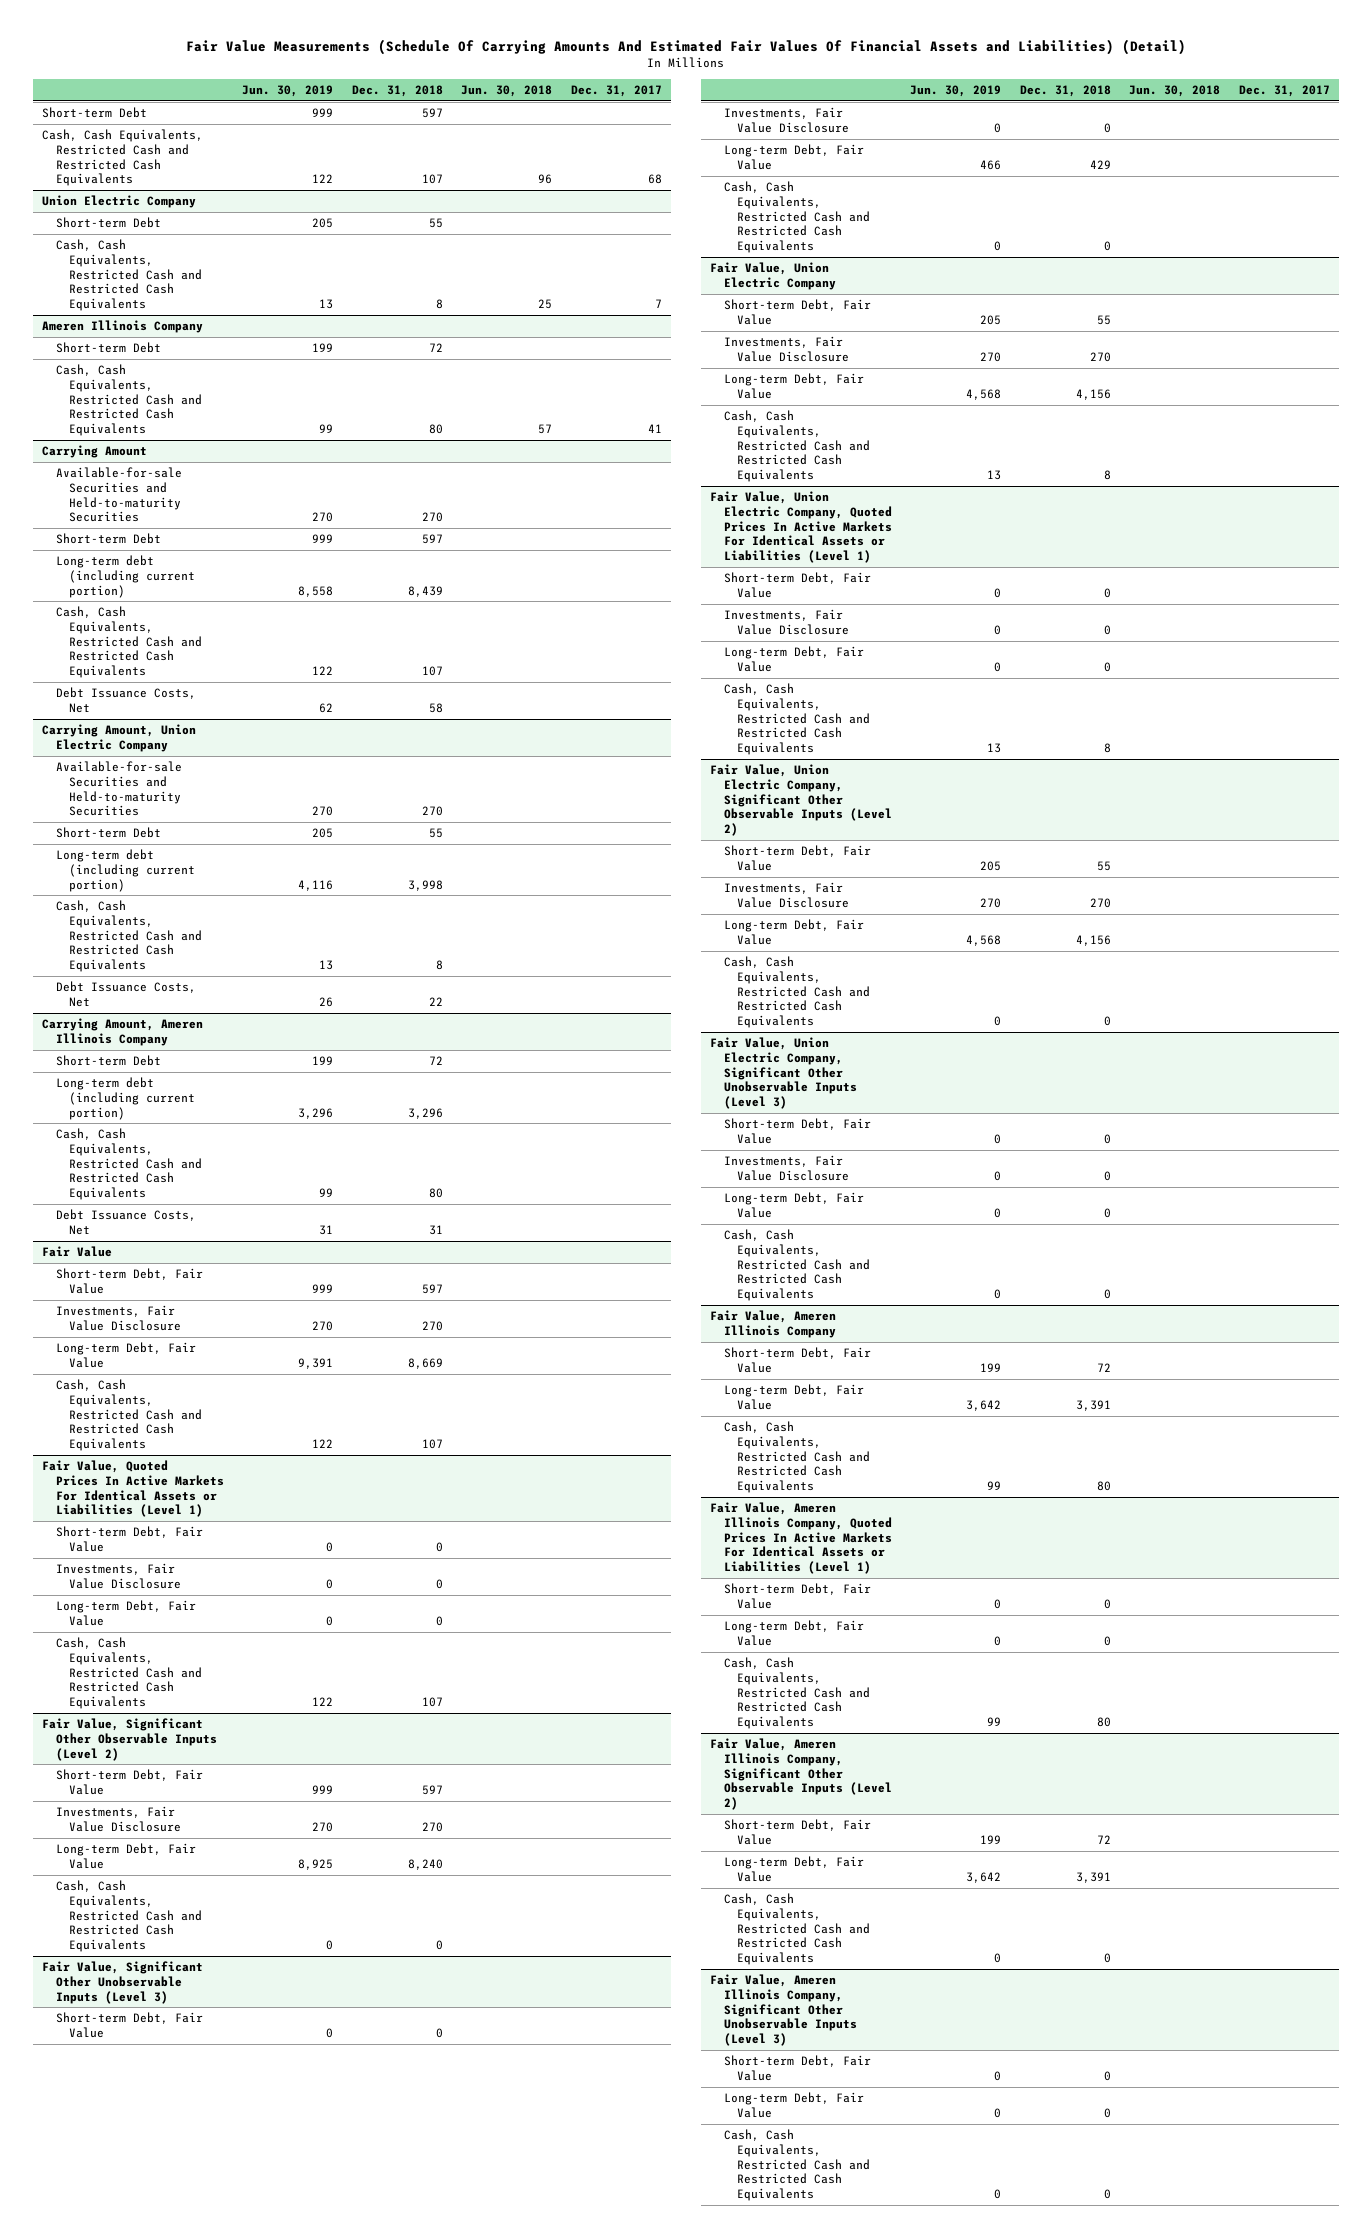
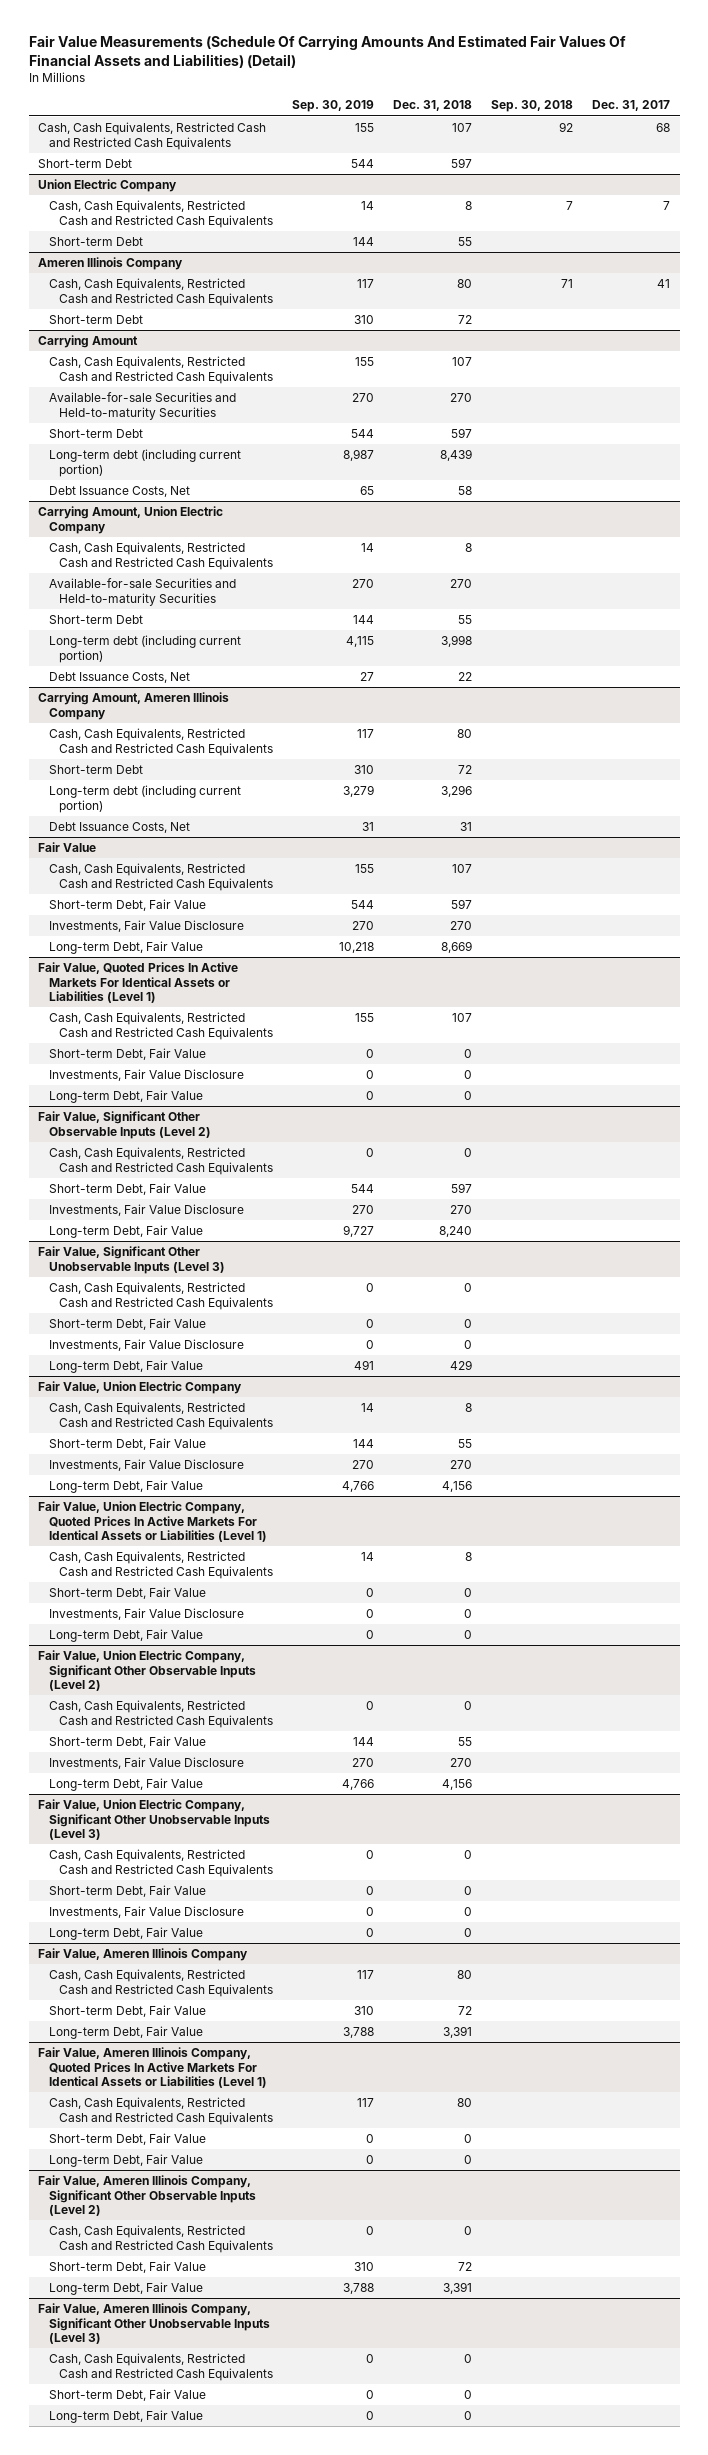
- | Jun. 30, 2019 | Dec. 31, 2018 | Jun. 30, 2018 | Dec. 31, 2017
+ | Sep. 30, 2019 | Dec. 31, 2018 | Sep. 30, 2018 | Dec. 31, 2017
moved down: Short-term Debt | 544 | 597 | |
@ Union Electric Company
moved down: Short-term Debt | 144 | 55 | |
@ Ameren Illinois Company
moved down: Short-term Debt | 310 | 72 | |
@ Carrying Amount
moved up: Cash, Cash Equivalents, Restricted Cash and Restricted Cash Equivalents | 155 | 107 | |
@ Carrying Amount, Union Electric Company
moved up: Cash, Cash Equivalents, Restricted Cash and Restricted Cash Equivalents | 14 | 8 | |
@ Carrying Amount, Ameren Illinois Company
moved up: Cash, Cash Equivalents, Restricted Cash and Restricted Cash Equivalents | 117 | 80 | |
@ Fair Value
moved up: Cash, Cash Equivalents, Restricted Cash and Restricted Cash Equivalents | 155 | 107 | |
@ Fair Value, Quoted Prices In Active Markets For Identical Assets or Liabilities (Level 1)
moved up: Cash, Cash Equivalents, Restricted Cash and Restricted Cash Equivalents | 155 | 107 | |
@ Fair Value, Significant Other Observable Inputs (Level 2)
moved up: Cash, Cash Equivalents, Restricted Cash and Restricted Cash Equivalents | 0 | 0 | |
@ Fair Value, Significant Other Unobservable Inputs (Level 3)
moved up: Cash, Cash Equivalents, Restricted Cash and Restricted Cash Equivalents | 0 | 0 | |
@ Fair Value, Union Electric Company
moved up: Cash, Cash Equivalents, Restricted Cash and Restricted Cash Equivalents | 14 | 8 | |
@ Fair Value, Union Electric Company, Quoted Prices In Active Markets For Identical Assets or Liabilities (Level 1)
moved up: Cash, Cash Equivalents, Restricted Cash and Restricted Cash Equivalents | 14 | 8 | |
@ Fair Value, Union Electric Company, Significant Other Observable Inputs (Level 2)
moved up: Cash, Cash Equivalents, Restricted Cash and Restricted Cash Equivalents | 0 | 0 | |
@ Fair Value, Union Electric Company, Significant Other Unobservable Inputs (Level 3)
moved up: Cash, Cash Equivalents, Restricted Cash and Restricted Cash Equivalents | 0 | 0 | |
@ Fair Value, Ameren Illinois Company
moved up: Cash, Cash Equivalents, Restricted Cash and Restricted Cash Equivalents | 117 | 80 | |
@ Fair Value, Ameren Illinois Company, Quoted Prices In Active Markets For Identical Assets or Liabilities (Level 1)
moved up: Cash, Cash Equivalents, Restricted Cash and Restricted Cash Equivalents | 117 | 80 | |
@ Fair Value, Ameren Illinois Company, Significant Other Observable Inputs (Level 2)
moved up: Cash, Cash Equivalents, Restricted Cash and Restricted Cash Equivalents | 0 | 0 | |
@ Fair Value, Ameren Illinois Company, Significant Other Unobservable Inputs (Level 3)
moved up: Cash, Cash Equivalents, Restricted Cash and Restricted Cash Equivalents | 0 | 0 | |

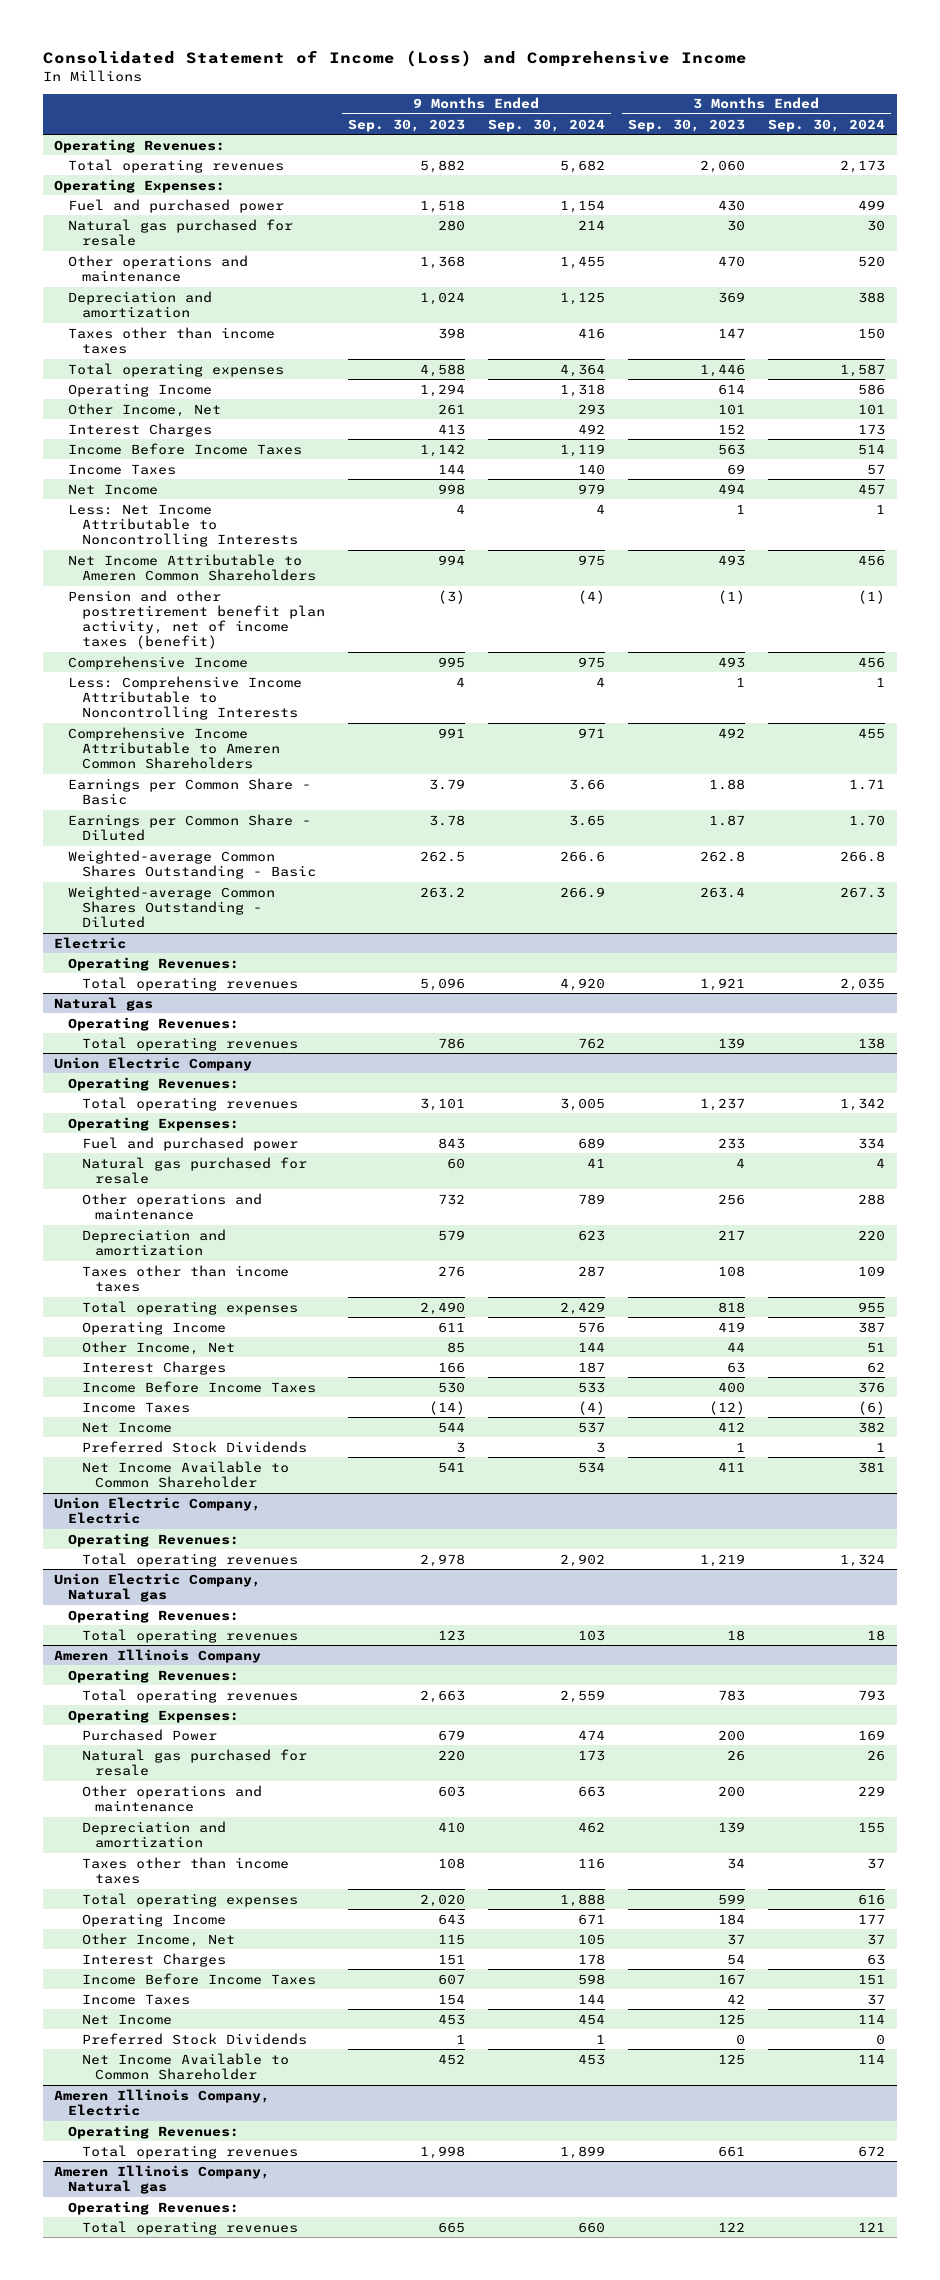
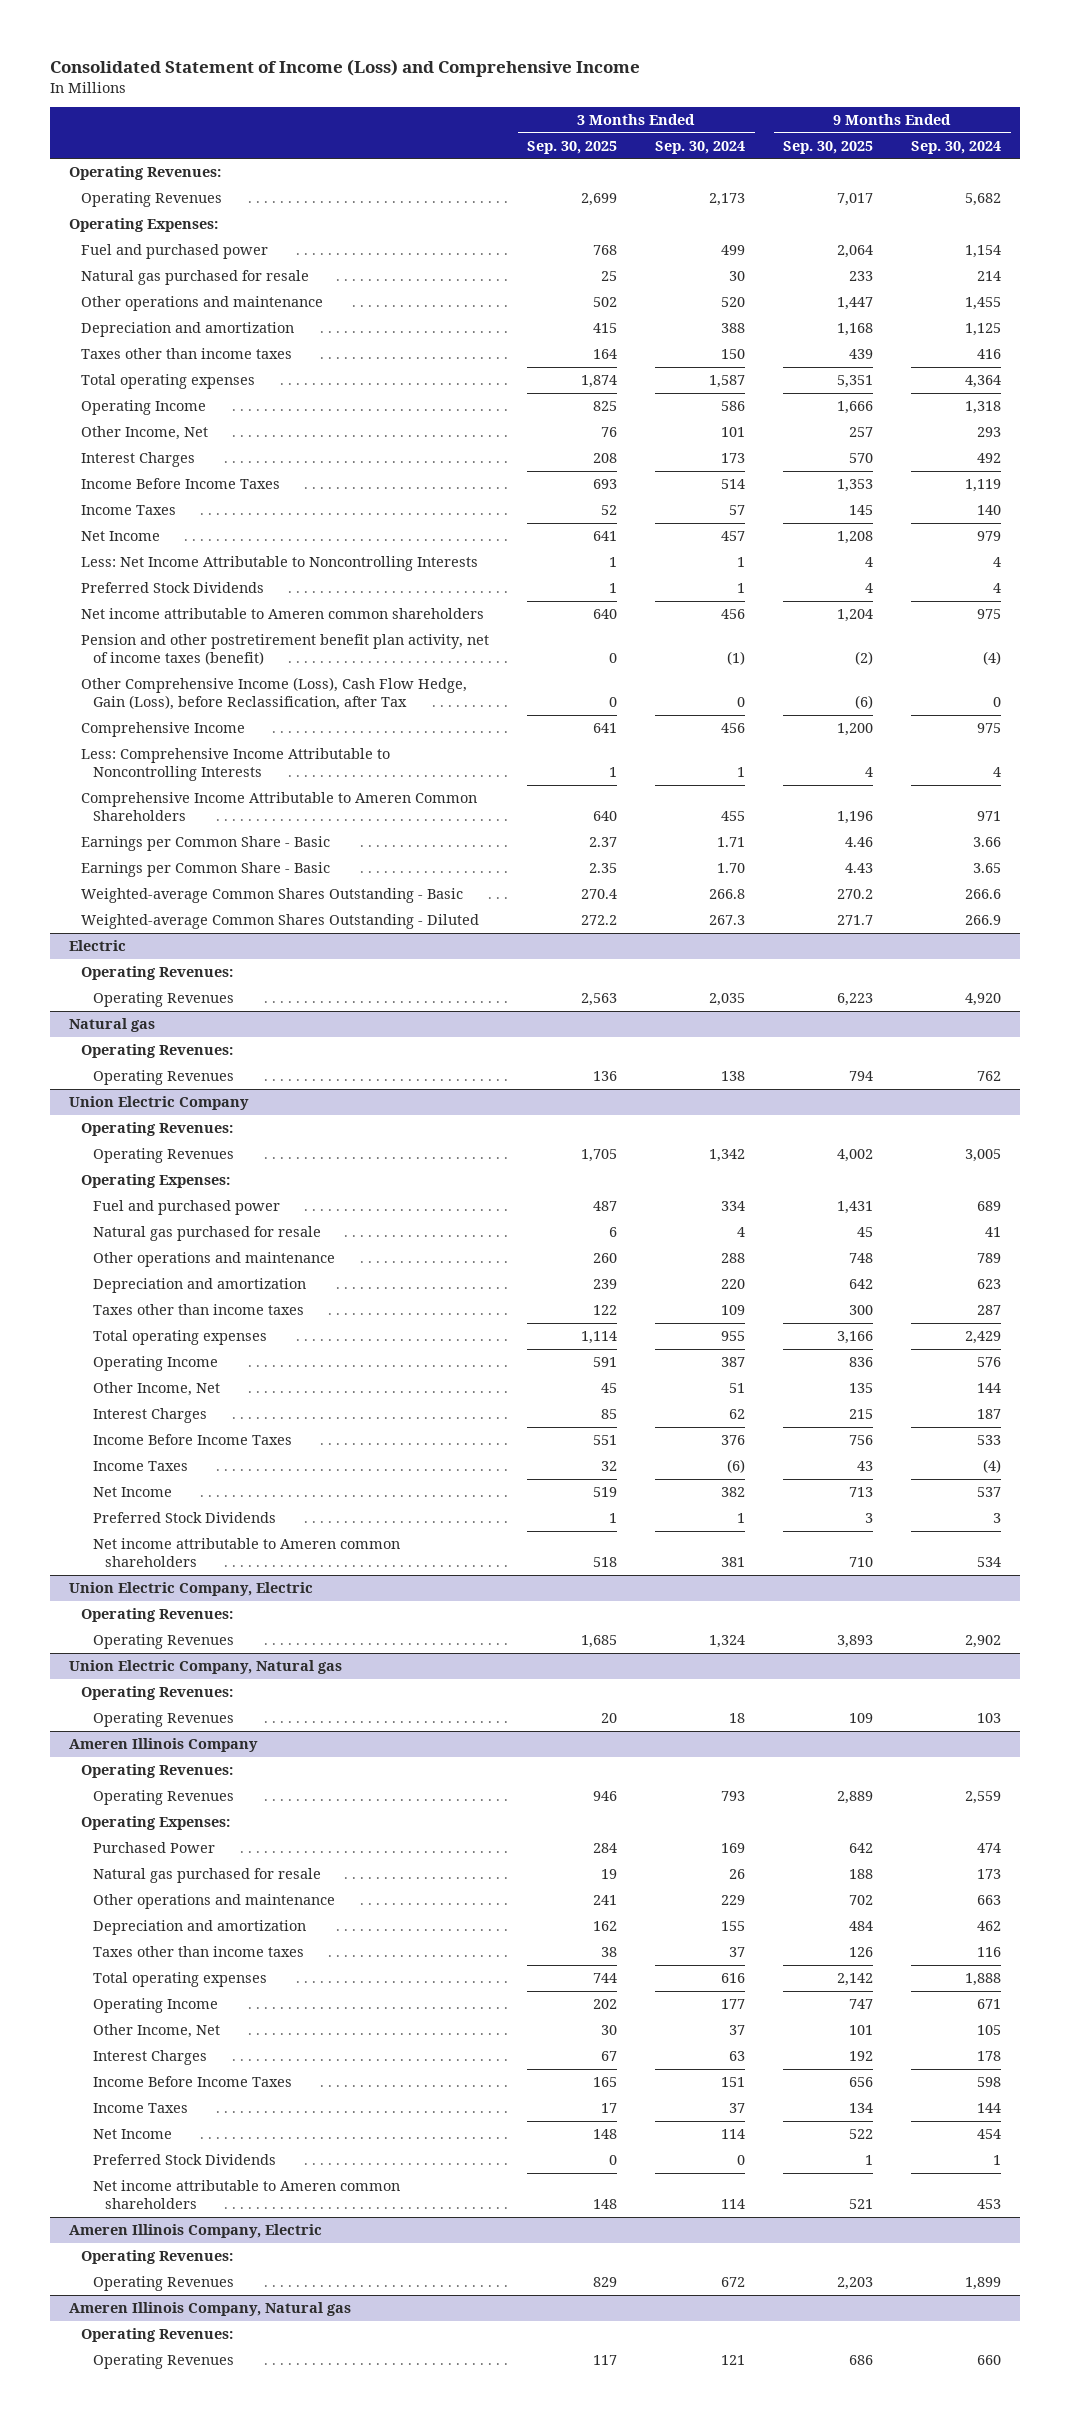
- | 9 Months Ended Sep. 30, 2023 | 9 Months Ended Sep. 30, 2024 | 3 Months Ended Sep. 30, 2023 | 3 Months Ended Sep. 30, 2024
+ | 3 Months Ended Sep. 30, 2025 | 3 Months Ended Sep. 30, 2024 | 9 Months Ended Sep. 30, 2025 | 9 Months Ended Sep. 30, 2024
- Total operating revenues | 5,882 | 5,682 | 2,060 | 2,173
+ Operating Revenues | 2,699 | 2,173 | 7,017 | 5,682
- Net Income Attributable to Ameren Common Shareholders | 994 | 975 | 493 | 456
+ Preferred Stock Dividends | 1 | 1 | 4 | 4
+ Net income attributable to Ameren common shareholders | 640 | 456 | 1,204 | 975
+ Other Comprehensive Income (Loss), Cash Flow Hedge, Gain (Loss), before Reclassification, after Tax | 0 | 0 | (6) | 0
- Earnings per Common Share - Diluted | 3.78 | 3.65 | 1.87 | 1.70
+ Earnings per Common Share - Basic | 2.35 | 1.70 | 4.43 | 3.65
@ Electric
- Total operating revenues | 5,096 | 4,920 | 1,921 | 2,035
+ Operating Revenues | 2,563 | 2,035 | 6,223 | 4,920
@ Natural gas
- Total operating revenues | 786 | 762 | 139 | 138
+ Operating Revenues | 136 | 138 | 794 | 762
@ Union Electric Company
- Total operating revenues | 3,101 | 3,005 | 1,237 | 1,342
+ Operating Revenues | 1,705 | 1,342 | 4,002 | 3,005
- Net Income Available to Common Shareholder | 541 | 534 | 411 | 381
+ Net income attributable to Ameren common shareholders | 518 | 381 | 710 | 534
@ Union Electric Company, Electric
- Total operating revenues | 2,978 | 2,902 | 1,219 | 1,324
+ Operating Revenues | 1,685 | 1,324 | 3,893 | 2,902
@ Union Electric Company, Natural gas
- Total operating revenues | 123 | 103 | 18 | 18
+ Operating Revenues | 20 | 18 | 109 | 103
@ Ameren Illinois Company
- Total operating revenues | 2,663 | 2,559 | 783 | 793
+ Operating Revenues | 946 | 793 | 2,889 | 2,559
- Net Income Available to Common Shareholder | 452 | 453 | 125 | 114
+ Net income attributable to Ameren common shareholders | 148 | 114 | 521 | 453
@ Ameren Illinois Company, Electric
- Total operating revenues | 1,998 | 1,899 | 661 | 672
+ Operating Revenues | 829 | 672 | 2,203 | 1,899
@ Ameren Illinois Company, Natural gas
- Total operating revenues | 665 | 660 | 122 | 121
+ Operating Revenues | 117 | 121 | 686 | 660

